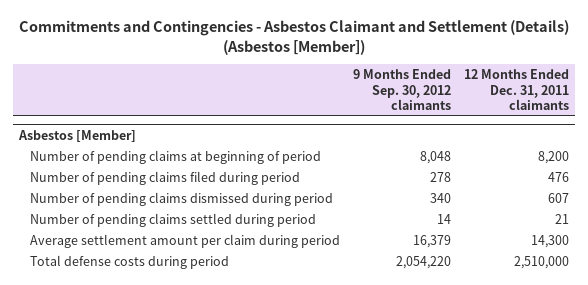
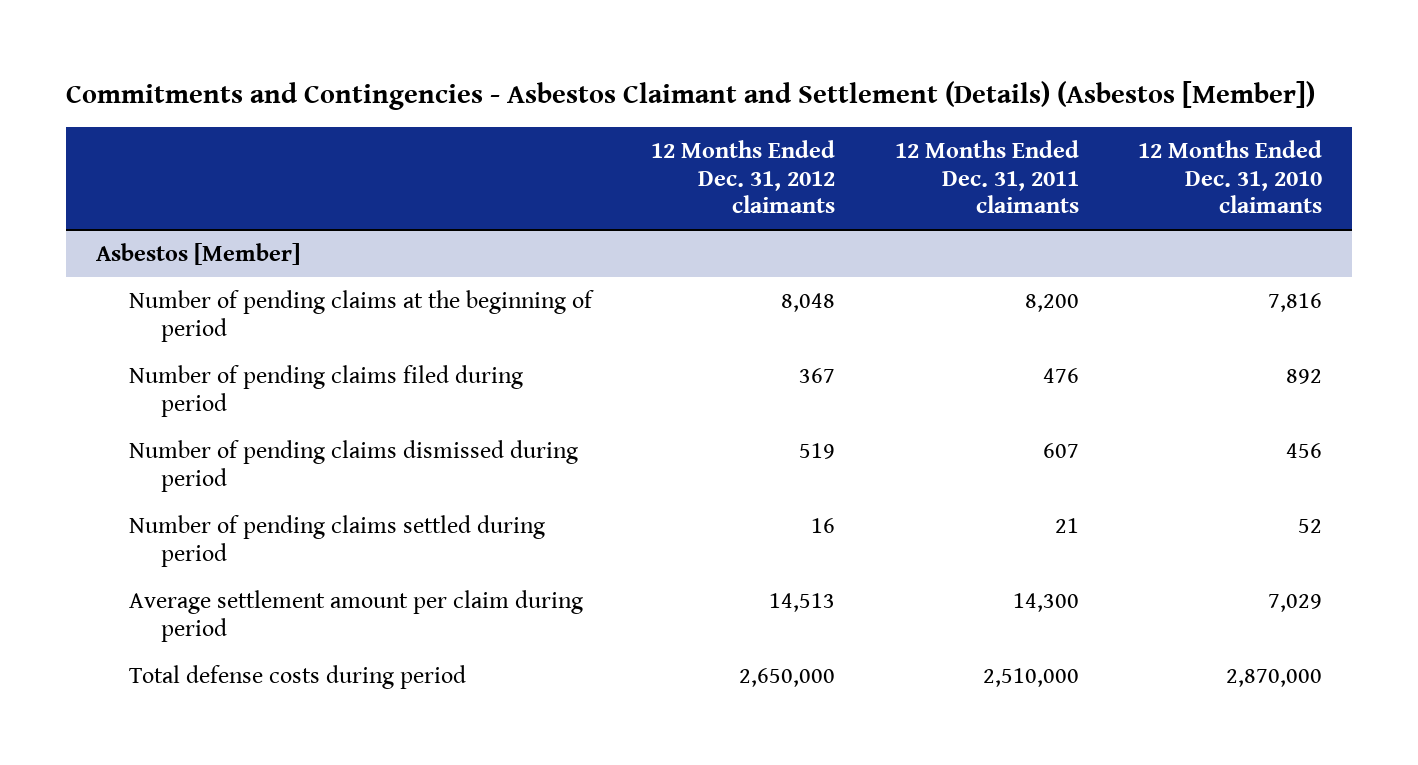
- | 9 Months Ended Sep. 30, 2012 claimants | 12 Months Ended Dec. 31, 2011 claimants
+ | 12 Months Ended Dec. 31, 2012 claimants | 12 Months Ended Dec. 31, 2011 claimants | 12 Months Ended Dec. 31, 2010 claimants
@ Asbestos [Member]
- Number of pending claims at beginning of period | 8,048 | 8,200
+ Number of pending claims at the beginning of period | 8,048 | 8,200 | 7,816

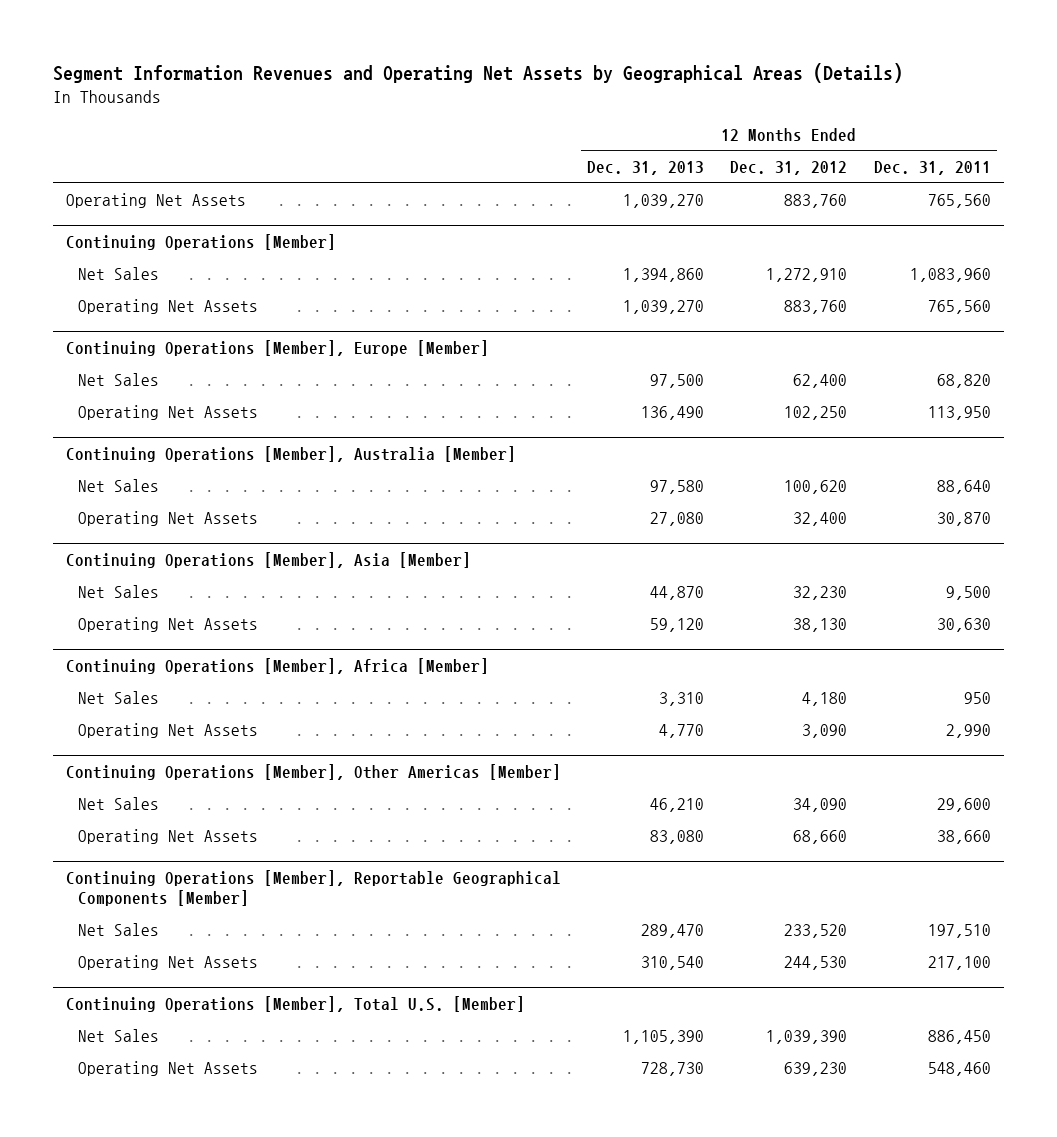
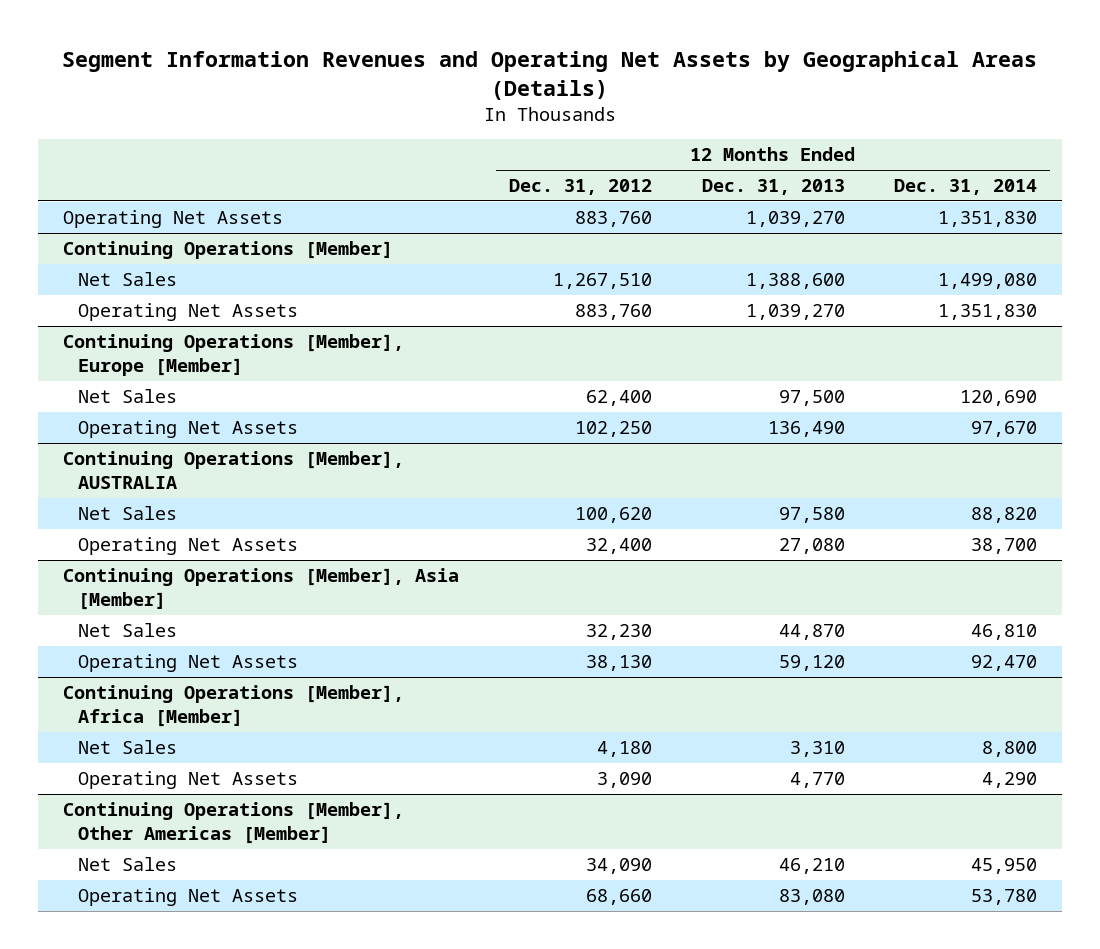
- | 12 Months Ended Dec. 31, 2013 | 12 Months Ended Dec. 31, 2012 | 12 Months Ended Dec. 31, 2011
+ | 12 Months Ended Dec. 31, 2012 | 12 Months Ended Dec. 31, 2013 | 12 Months Ended Dec. 31, 2014
@ Continuing Operations [Member]
- Net Sales | 1,394,860 | 1,272,910 | 1,083,960
+ Net Sales | 1,267,510 | 1,388,600 | 1,499,080
- Continuing Operations [Member], Australia [Member]
+ Continuing Operations [Member], AUSTRALIA
- Continuing Operations [Member], Reportable Geographical Components [Member]
- Net Sales | 289,470 | 233,520 | 197,510
- Operating Net Assets | 310,540 | 244,530 | 217,100
- Continuing Operations [Member], Total U.S. [Member]
- Net Sales | 1,105,390 | 1,039,390 | 886,450
- Operating Net Assets | 728,730 | 639,230 | 548,460

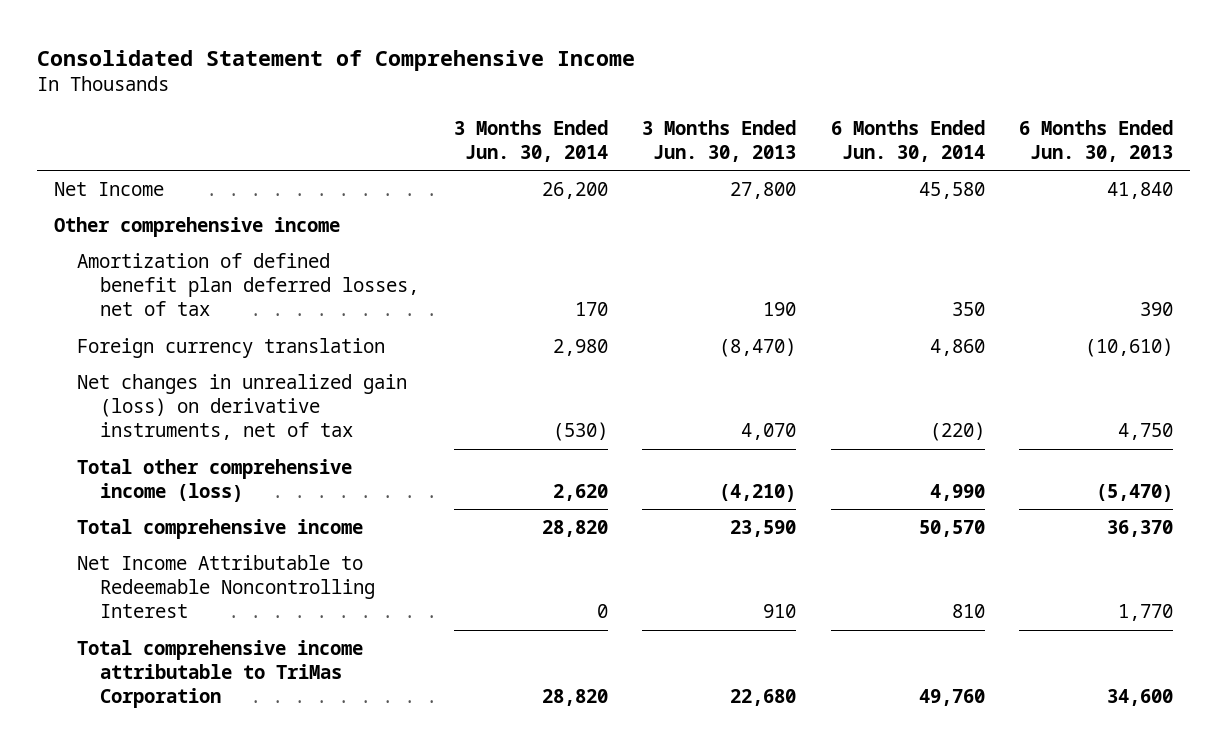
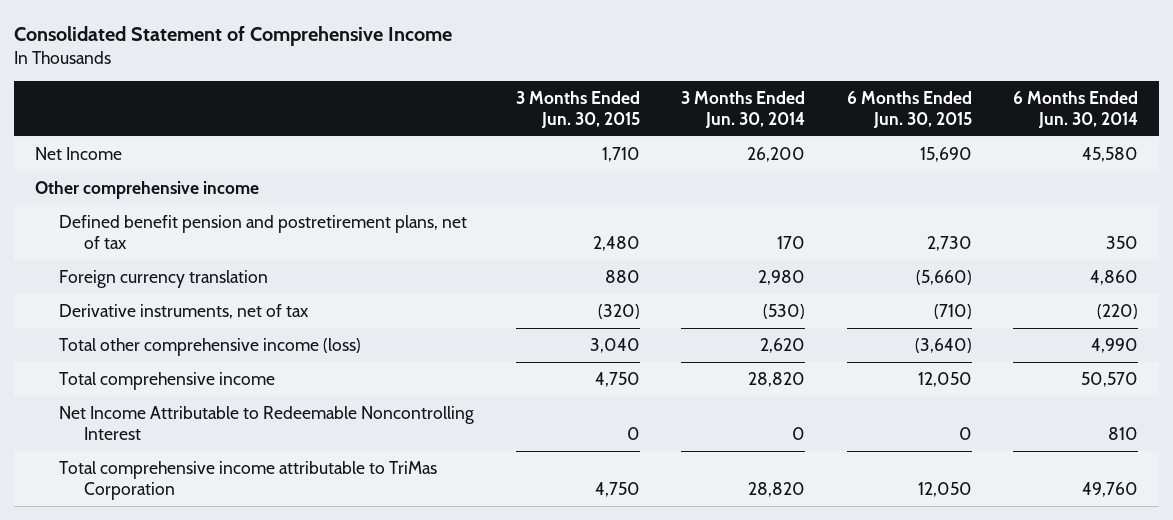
- | 3 Months Ended Jun. 30, 2014 | 3 Months Ended Jun. 30, 2013 | 6 Months Ended Jun. 30, 2014 | 6 Months Ended Jun. 30, 2013
+ | 3 Months Ended Jun. 30, 2015 | 3 Months Ended Jun. 30, 2014 | 6 Months Ended Jun. 30, 2015 | 6 Months Ended Jun. 30, 2014
- Amortization of defined benefit plan deferred losses, net of tax | 170 | 190 | 350 | 390
+ Defined benefit pension and postretirement plans, net of tax | 2,480 | 170 | 2,730 | 350
- Net changes in unrealized gain (loss) on derivative instruments, net of tax | (530) | 4,070 | (220) | 4,750
+ Derivative instruments, net of tax | (320) | (530) | (710) | (220)

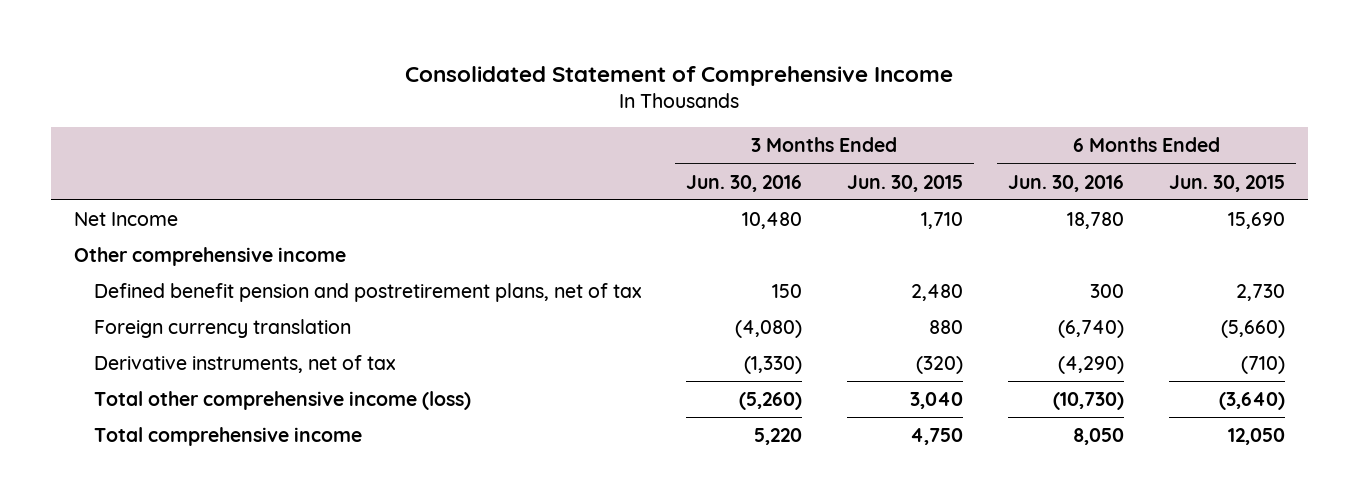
- | 3 Months Ended Jun. 30, 2015 | 3 Months Ended Jun. 30, 2014 | 6 Months Ended Jun. 30, 2015 | 6 Months Ended Jun. 30, 2014
+ | 3 Months Ended Jun. 30, 2016 | 3 Months Ended Jun. 30, 2015 | 6 Months Ended Jun. 30, 2016 | 6 Months Ended Jun. 30, 2015
- Net Income Attributable to Redeemable Noncontrolling Interest | 0 | 0 | 0 | 810
- Total comprehensive income attributable to TriMas Corporation | 4,750 | 28,820 | 12,050 | 49,760

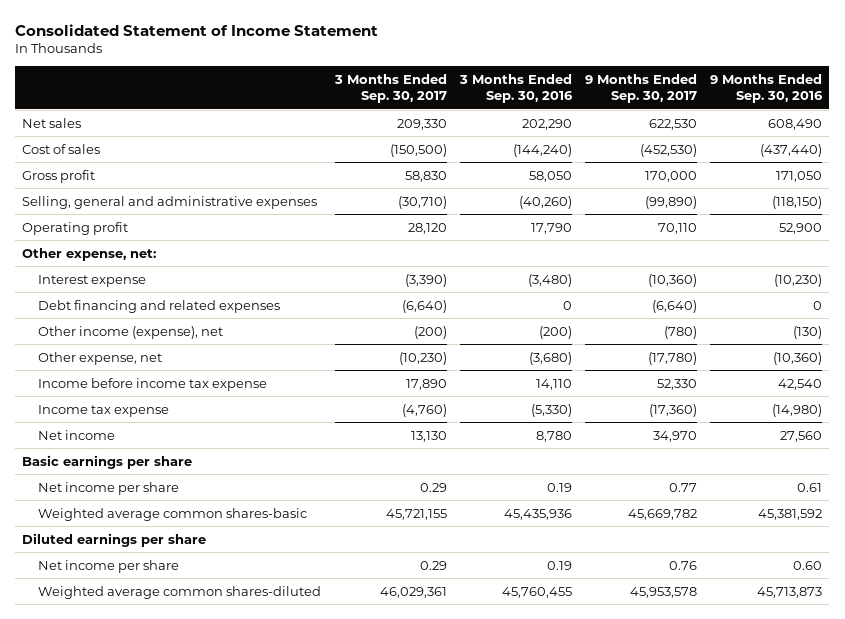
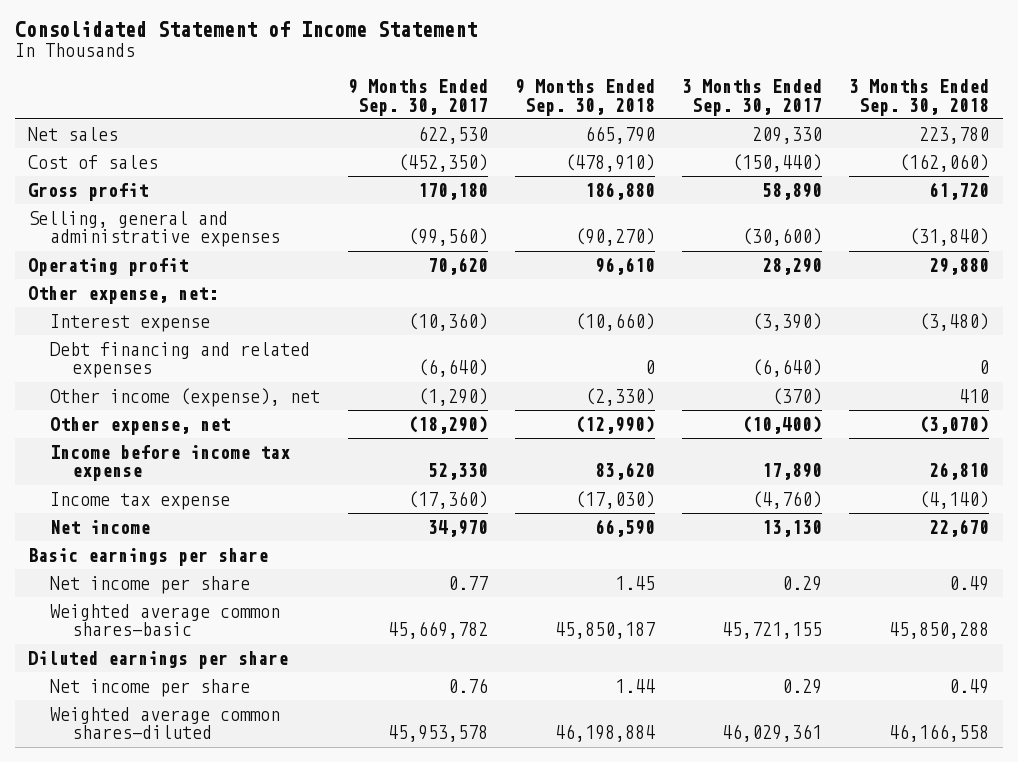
- | 3 Months Ended Sep. 30, 2017 | 3 Months Ended Sep. 30, 2016 | 9 Months Ended Sep. 30, 2017 | 9 Months Ended Sep. 30, 2016
+ | 9 Months Ended Sep. 30, 2017 | 9 Months Ended Sep. 30, 2018 | 3 Months Ended Sep. 30, 2017 | 3 Months Ended Sep. 30, 2018
- Cost of sales | (150,500) | (144,240) | (452,530) | (437,440)
- Gross profit | 58,830 | 58,050 | 170,000 | 171,050
- Selling, general and administrative expenses | (30,710) | (40,260) | (99,890) | (118,150)
- Operating profit | 28,120 | 17,790 | 70,110 | 52,900
+ Cost of sales | (452,350) | (478,910) | (150,440) | (162,060)
+ Gross profit | 170,180 | 186,880 | 58,890 | 61,720
+ Selling, general and administrative expenses | (99,560) | (90,270) | (30,600) | (31,840)
+ Operating profit | 70,620 | 96,610 | 28,290 | 29,880
- Other income (expense), net | (200) | (200) | (780) | (130)
- Other expense, net | (10,230) | (3,680) | (17,780) | (10,360)
+ Other income (expense), net | (1,290) | (2,330) | (370) | 410
+ Other expense, net | (18,290) | (12,990) | (10,400) | (3,070)

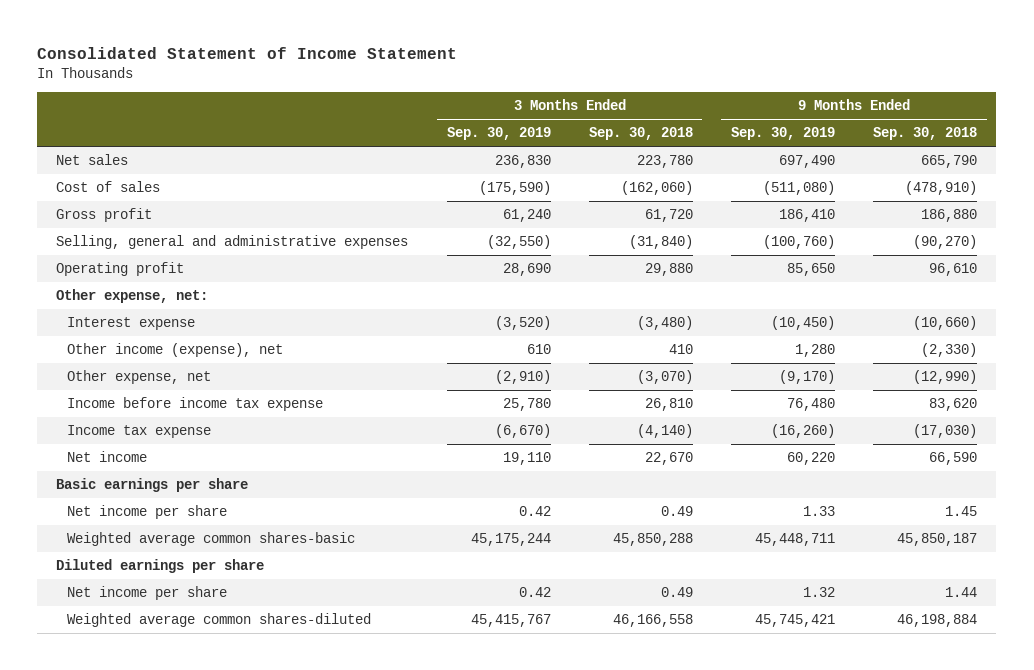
- | 9 Months Ended Sep. 30, 2017 | 9 Months Ended Sep. 30, 2018 | 3 Months Ended Sep. 30, 2017 | 3 Months Ended Sep. 30, 2018
+ | 3 Months Ended Sep. 30, 2019 | 3 Months Ended Sep. 30, 2018 | 9 Months Ended Sep. 30, 2019 | 9 Months Ended Sep. 30, 2018
- Debt financing and related expenses | (6,640) | 0 | (6,640) | 0

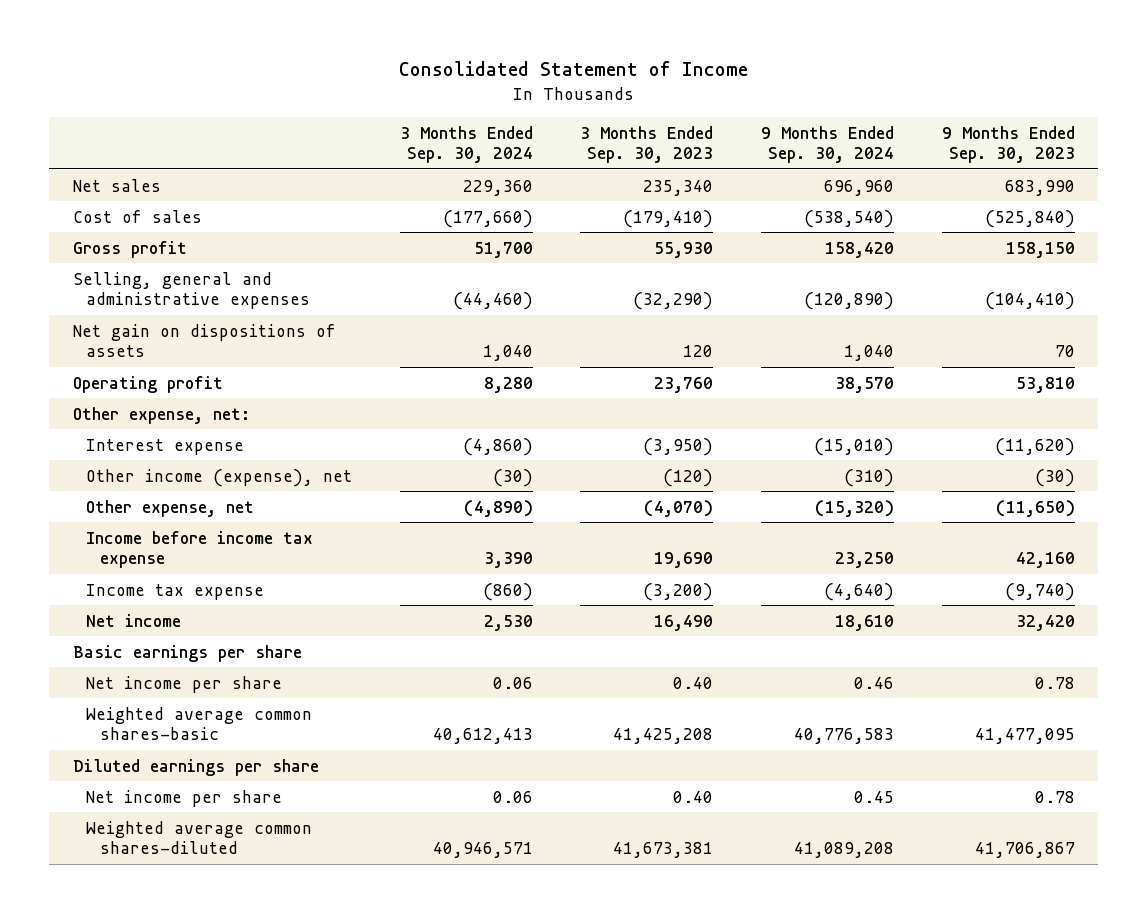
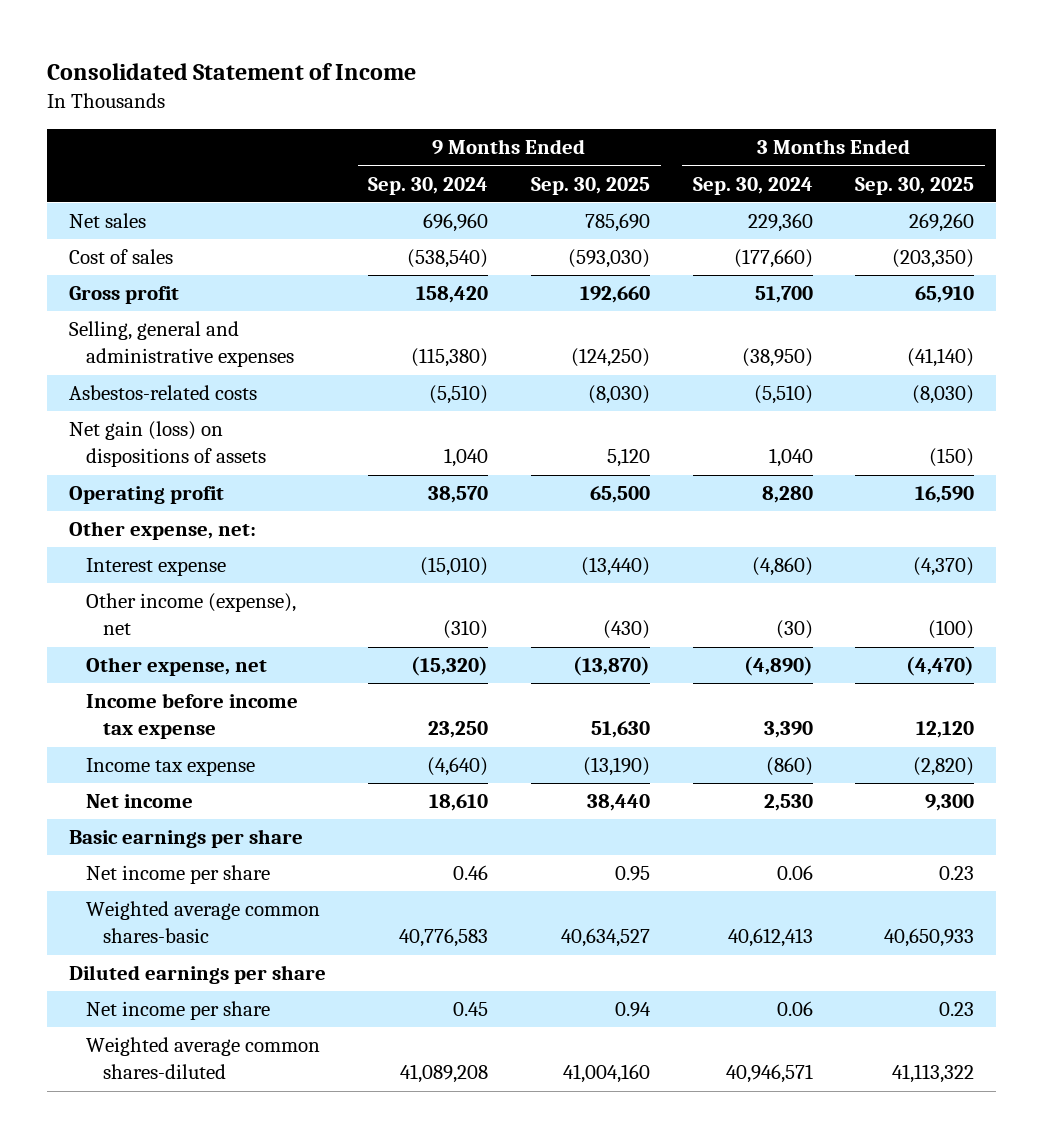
- | 3 Months Ended Sep. 30, 2024 | 3 Months Ended Sep. 30, 2023 | 9 Months Ended Sep. 30, 2024 | 9 Months Ended Sep. 30, 2023
+ | 9 Months Ended Sep. 30, 2024 | 9 Months Ended Sep. 30, 2025 | 3 Months Ended Sep. 30, 2024 | 3 Months Ended Sep. 30, 2025
- Selling, general and administrative expenses | (44,460) | (32,290) | (120,890) | (104,410)
- Net gain on dispositions of assets | 1,040 | 120 | 1,040 | 70
+ Selling, general and administrative expenses | (115,380) | (124,250) | (38,950) | (41,140)
+ Asbestos-related costs | (5,510) | (8,030) | (5,510) | (8,030)
+ Net gain (loss) on dispositions of assets | 1,040 | 5,120 | 1,040 | (150)

